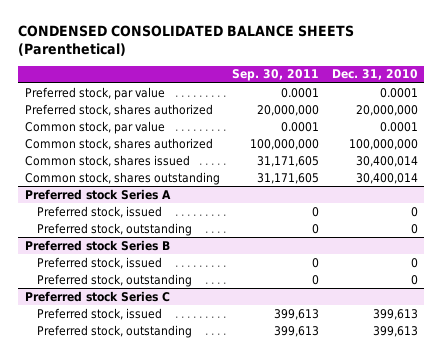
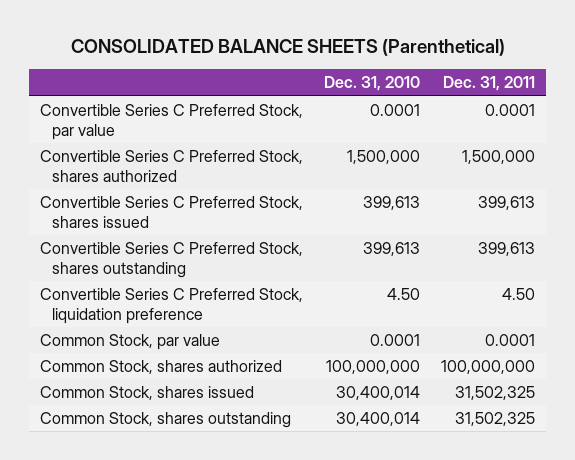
- CONDENSED CONSOLIDATED BALANCE SHEETS (Parenthetical)
+ CONSOLIDATED BALANCE SHEETS (Parenthetical)
- | Sep. 30, 2011 | Dec. 31, 2010
+ | Dec. 31, 2010 | Dec. 31, 2011
- Preferred stock, par value | 0.0001 | 0.0001
- Preferred stock, shares authorized | 20,000,000 | 20,000,000
- Common stock, par value | 0.0001 | 0.0001
- Common stock, shares authorized | 100,000,000 | 100,000,000
- Common stock, shares issued | 31,171,605 | 30,400,014
- Common stock, shares outstanding | 31,171,605 | 30,400,014
- Preferred stock Series A
- Preferred stock, issued | 0 | 0
- Preferred stock, outstanding | 0 | 0
- Preferred stock Series B
- Preferred stock, issued | 0 | 0
- Preferred stock, outstanding | 0 | 0
- Preferred stock Series C
- Preferred stock, issued | 399,613 | 399,613
- Preferred stock, outstanding | 399,613 | 399,613
+ Convertible Series C Preferred Stock, par value | 0.0001 | 0.0001
+ Convertible Series C Preferred Stock, shares authorized | 1,500,000 | 1,500,000
+ Convertible Series C Preferred Stock, shares issued | 399,613 | 399,613
+ Convertible Series C Preferred Stock, shares outstanding | 399,613 | 399,613
+ Convertible Series C Preferred Stock, liquidation preference | 4.50 | 4.50
+ Common Stock, par value | 0.0001 | 0.0001
+ Common Stock, shares authorized | 100,000,000 | 100,000,000
+ Common Stock, shares issued | 30,400,014 | 31,502,325
+ Common Stock, shares outstanding | 30,400,014 | 31,502,325

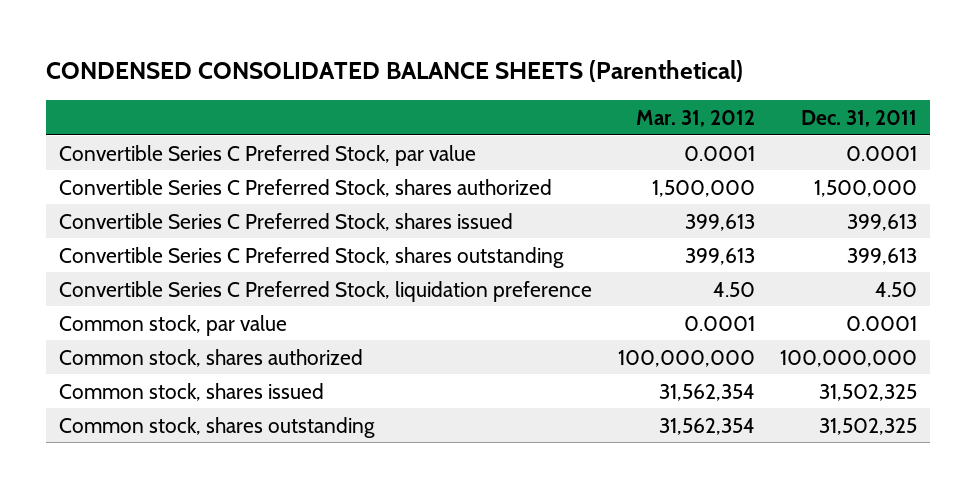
- CONSOLIDATED BALANCE SHEETS (Parenthetical)
+ CONDENSED CONSOLIDATED BALANCE SHEETS (Parenthetical)
- | Dec. 31, 2010 | Dec. 31, 2011
+ | Mar. 31, 2012 | Dec. 31, 2011
- Common Stock, par value | 0.0001 | 0.0001
- Common Stock, shares authorized | 100,000,000 | 100,000,000
- Common Stock, shares issued | 30,400,014 | 31,502,325
- Common Stock, shares outstanding | 30,400,014 | 31,502,325
+ Common stock, par value | 0.0001 | 0.0001
+ Common stock, shares authorized | 100,000,000 | 100,000,000
+ Common stock, shares issued | 31,562,354 | 31,502,325
+ Common stock, shares outstanding | 31,562,354 | 31,502,325

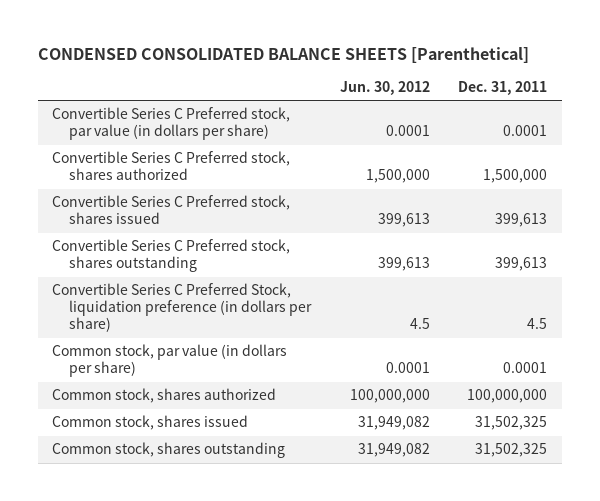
- CONDENSED CONSOLIDATED BALANCE SHEETS (Parenthetical)
+ CONDENSED CONSOLIDATED BALANCE SHEETS [Parenthetical]
- | Mar. 31, 2012 | Dec. 31, 2011
+ | Jun. 30, 2012 | Dec. 31, 2011
- Convertible Series C Preferred Stock, par value | 0.0001 | 0.0001
- Convertible Series C Preferred Stock, shares authorized | 1,500,000 | 1,500,000
- Convertible Series C Preferred Stock, shares issued | 399,613 | 399,613
- Convertible Series C Preferred Stock, shares outstanding | 399,613 | 399,613
- Convertible Series C Preferred Stock, liquidation preference | 4.50 | 4.50
- Common stock, par value | 0.0001 | 0.0001
+ Convertible Series C Preferred stock, par value (in dollars per share) | 0.0001 | 0.0001
+ Convertible Series C Preferred stock, shares authorized | 1,500,000 | 1,500,000
+ Convertible Series C Preferred stock, shares issued | 399,613 | 399,613
+ Convertible Series C Preferred stock, shares outstanding | 399,613 | 399,613
+ Convertible Series C Preferred Stock, liquidation preference (in dollars per share) | 4.5 | 4.5
+ Common stock, par value (in dollars per share) | 0.0001 | 0.0001

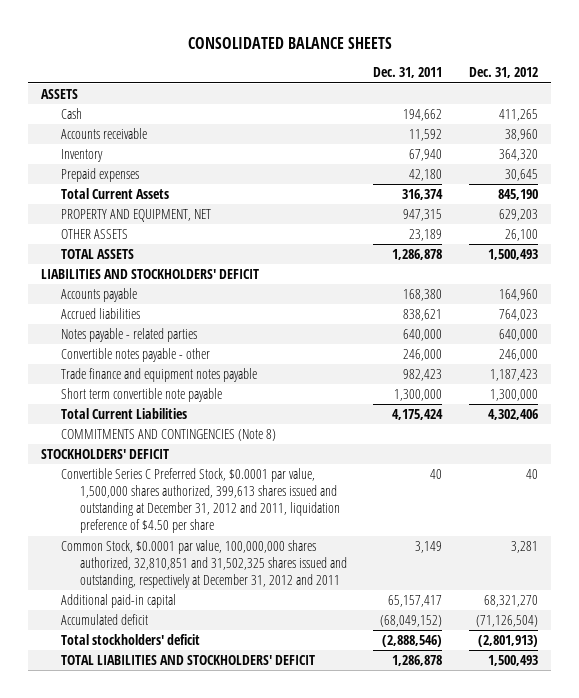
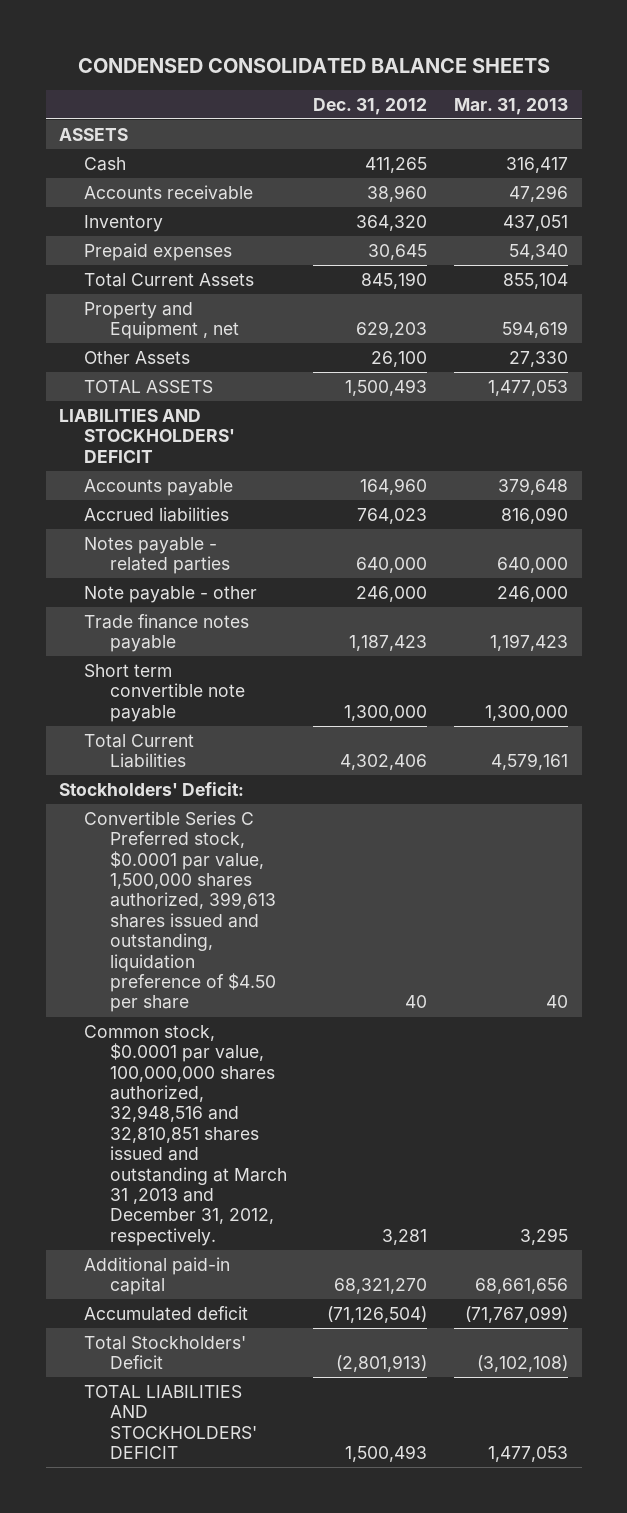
- CONSOLIDATED BALANCE SHEETS
+ CONDENSED CONSOLIDATED BALANCE SHEETS
- | Dec. 31, 2011 | Dec. 31, 2012
+ | Dec. 31, 2012 | Mar. 31, 2013
- PROPERTY AND EQUIPMENT, NET | 947,315 | 629,203
- OTHER ASSETS | 23,189 | 26,100
+ Property and Equipment , net | 629,203 | 594,619
+ Other Assets | 26,100 | 27,330
- Convertible notes payable - other | 246,000 | 246,000
- Trade finance and equipment notes payable | 982,423 | 1,187,423
+ Note payable - other | 246,000 | 246,000
+ Trade finance notes payable | 1,187,423 | 1,197,423
- COMMITMENTS AND CONTINGENCIES (Note 8)
- STOCKHOLDERS' DEFICIT
- Convertible Series C Preferred Stock, $0.0001 par value, 1,500,000 shares authorized, 399,613 shares issued and outstanding at December 31, 2012 and 2011, liquidation preference of $4.50 per share | 40 | 40
- Common Stock, $0.0001 par value, 100,000,000 shares authorized, 32,810,851 and 31,502,325 shares issued and outstanding, respectively at December 31, 2012 and 2011 | 3,149 | 3,281
+ Stockholders' Deficit:
+ Convertible Series C Preferred stock, $0.0001 par value, 1,500,000 shares authorized, 399,613 shares issued and outstanding, liquidation preference of $4.50 per share | 40 | 40
+ Common stock, $0.0001 par value, 100,000,000 shares authorized, 32,948,516 and 32,810,851 shares issued and outstanding at March 31 ,2013 and December 31, 2012, respectively. | 3,281 | 3,295
- Total stockholders' deficit | (2,888,546) | (2,801,913)
+ Total Stockholders' Deficit | (2,801,913) | (3,102,108)

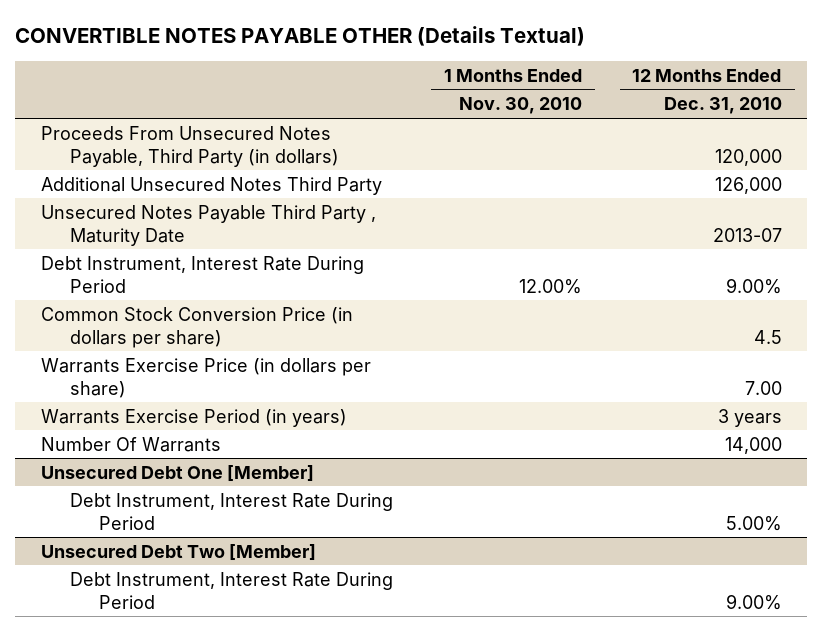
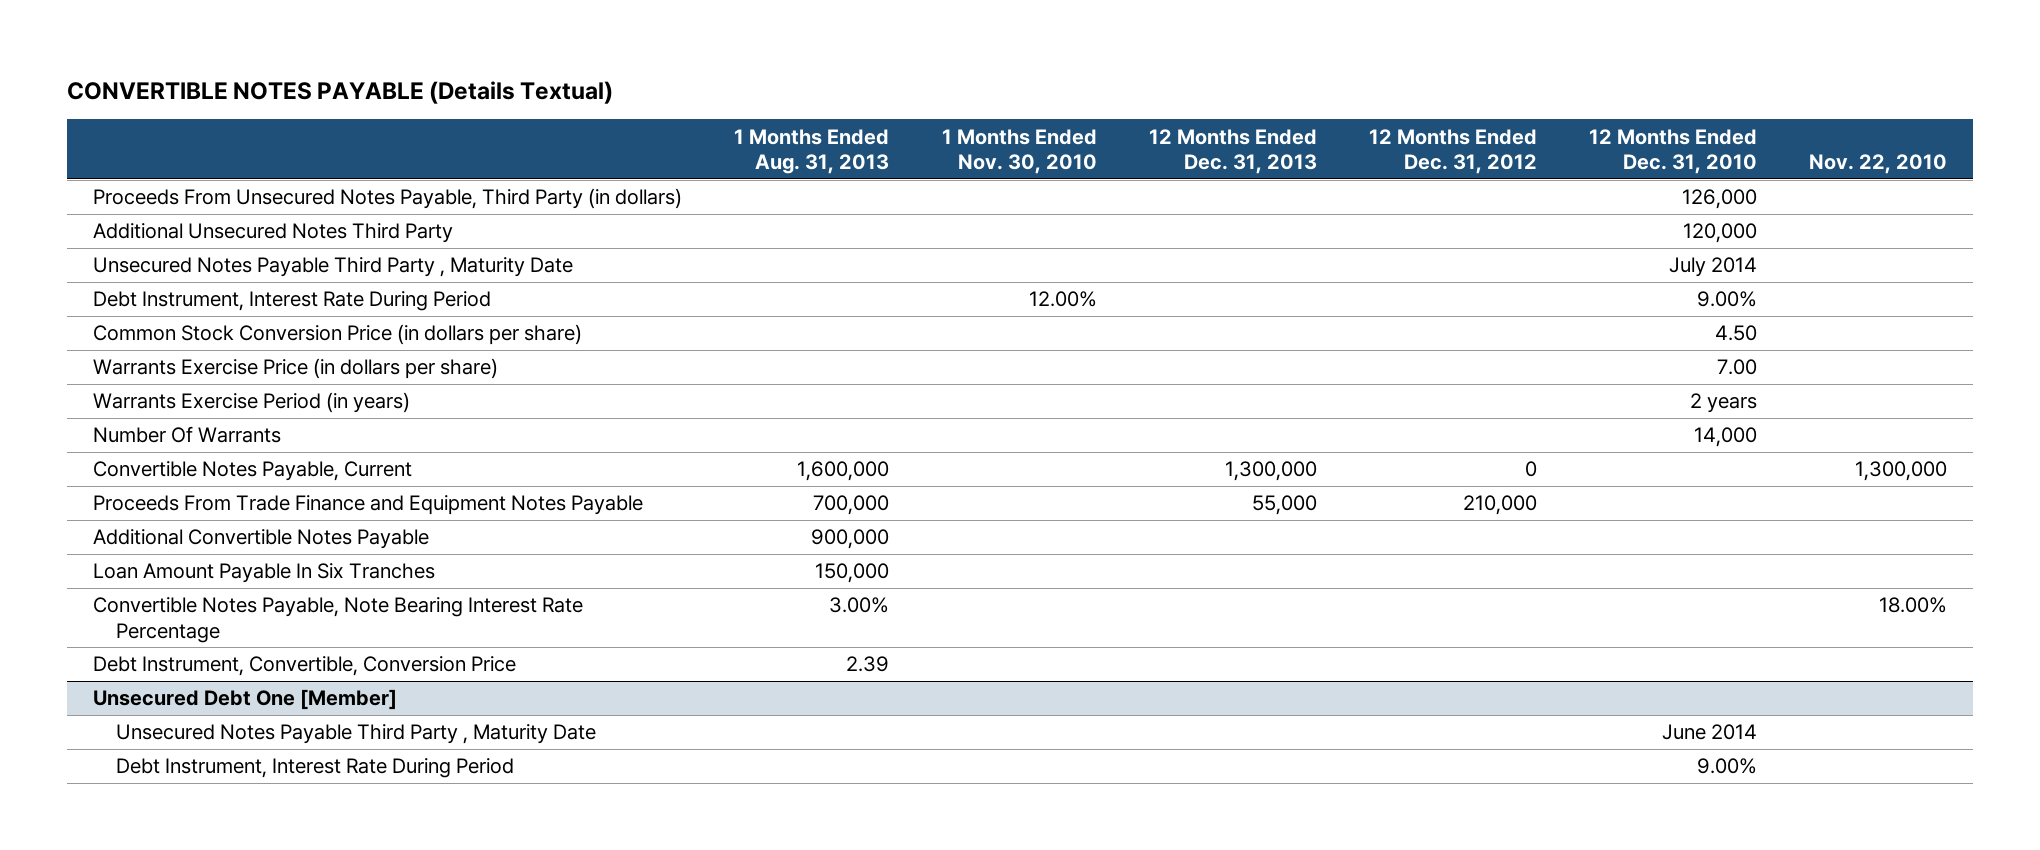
- CONVERTIBLE NOTES PAYABLE OTHER (Details Textual)
+ CONVERTIBLE NOTES PAYABLE (Details Textual)
- | 1 Months Ended Nov. 30, 2010 | 12 Months Ended Dec. 31, 2010
+ | 1 Months Ended Aug. 31, 2013 | 1 Months Ended Nov. 30, 2010 | 12 Months Ended Dec. 31, 2013 | 12 Months Ended Dec. 31, 2012 | 12 Months Ended Dec. 31, 2010 | Nov. 22, 2010
- Proceeds From Unsecured Notes Payable, Third Party (in dollars) | | 120,000
- Additional Unsecured Notes Third Party | | 126,000
- Unsecured Notes Payable Third Party , Maturity Date | | 2013-07
+ Proceeds From Unsecured Notes Payable, Third Party (in dollars) | | | | | 126,000 |
+ Additional Unsecured Notes Third Party | | | | | 120,000 |
+ Unsecured Notes Payable Third Party , Maturity Date | | | | | July 2014 |
- Common Stock Conversion Price (in dollars per share) | | 4.5
+ Common Stock Conversion Price (in dollars per share) | | | | | 4.50 |
- Warrants Exercise Period (in years) | | 3 years
+ Warrants Exercise Period (in years) | | | | | 2 years |
+ Convertible Notes Payable, Current | 1,600,000 | | 1,300,000 | 0 | | 1,300,000
+ Proceeds From Trade Finance and Equipment Notes Payable | 700,000 | | 55,000 | 210,000 | |
+ Additional Convertible Notes Payable | 900,000 | | | | |
+ Loan Amount Payable In Six Tranches | 150,000 | | | | |
+ Convertible Notes Payable, Note Bearing Interest Rate Percentage | 3.00% | | | | | 18.00%
+ Debt Instrument, Convertible, Conversion Price | 2.39 | | | | |
@ Unsecured Debt One [Member]
- Debt Instrument, Interest Rate During Period | | 5.00%
- Unsecured Debt Two [Member]
@ Unsecured Debt One [Member]
+ Unsecured Notes Payable Third Party , Maturity Date | | | | | June 2014 |

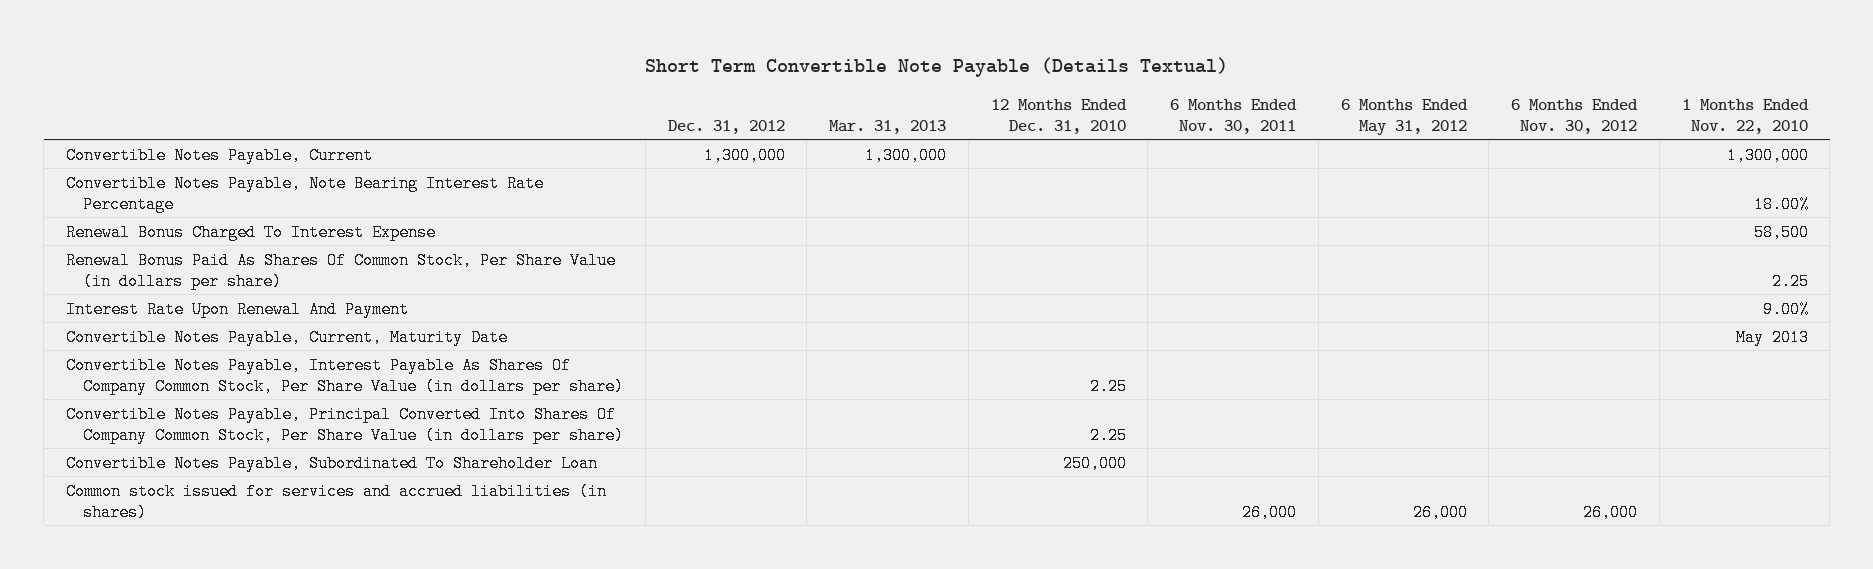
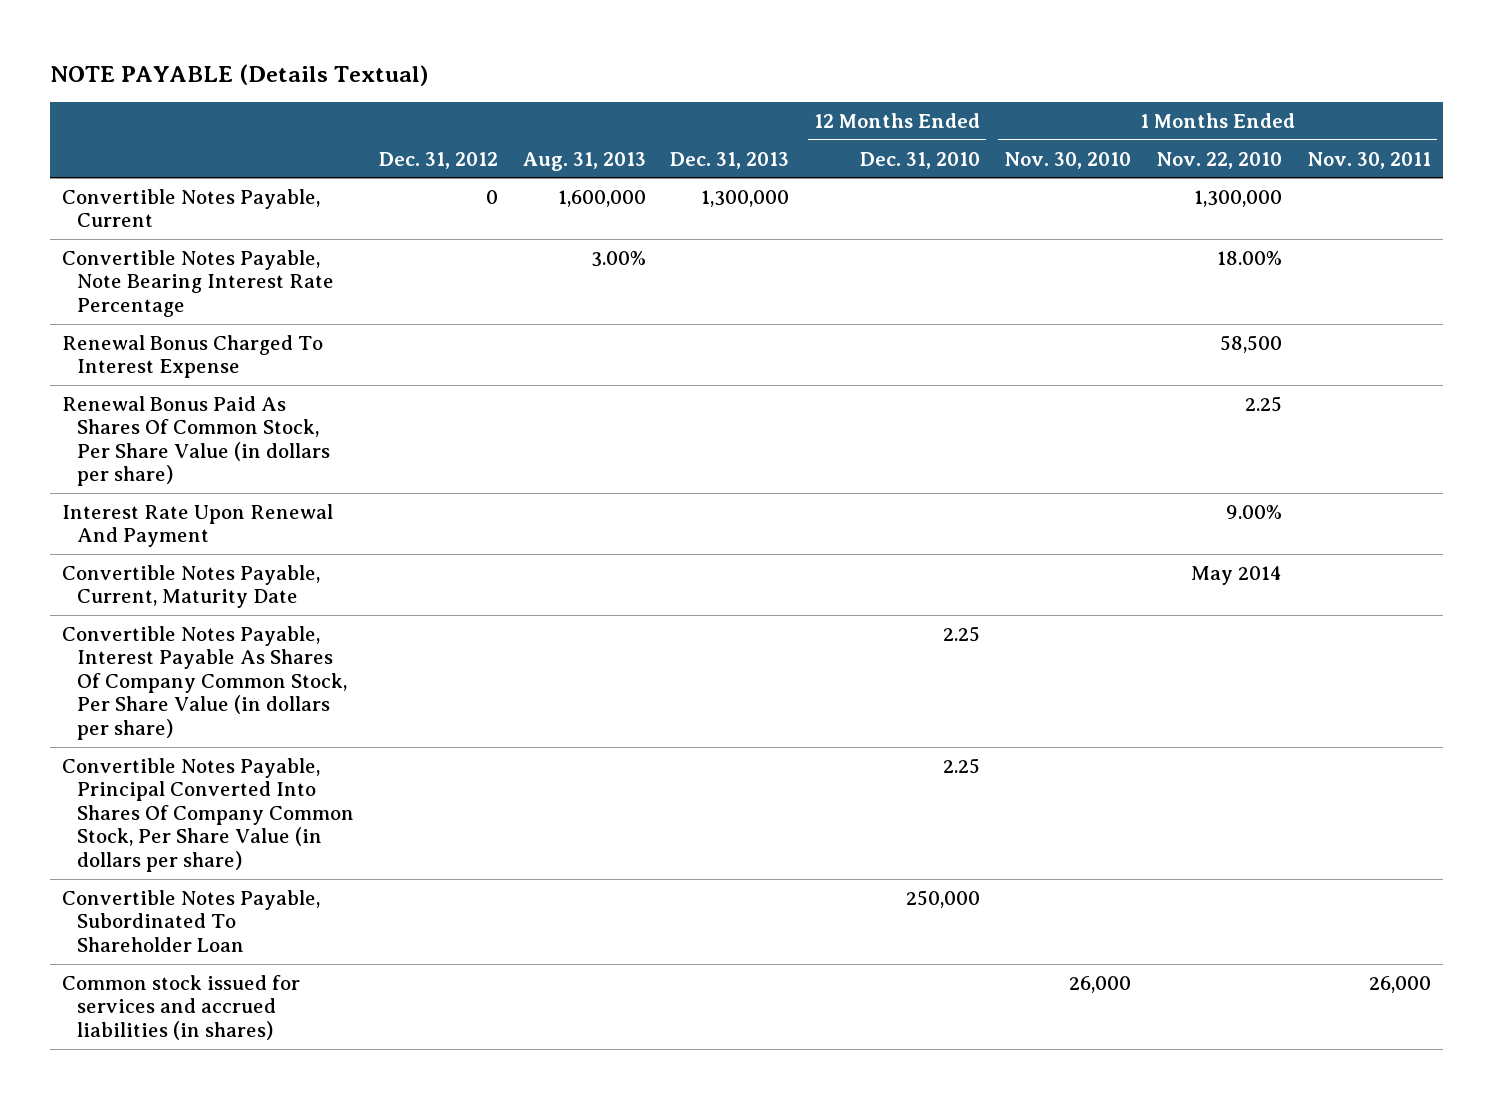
- Short Term Convertible Note Payable (Details Textual)
+ NOTE PAYABLE (Details Textual)
- | Dec. 31, 2012 | Mar. 31, 2013 | 12 Months Ended Dec. 31, 2010 | 6 Months Ended Nov. 30, 2011 | 6 Months Ended May 31, 2012 | 6 Months Ended Nov. 30, 2012 | 1 Months Ended Nov. 22, 2010
+ | Dec. 31, 2012 | Aug. 31, 2013 | Dec. 31, 2013 | 12 Months Ended Dec. 31, 2010 | 1 Months Ended Nov. 30, 2010 | 1 Months Ended Nov. 22, 2010 | 1 Months Ended Nov. 30, 2011
- Convertible Notes Payable, Current | 1,300,000 | 1,300,000 | | | | | 1,300,000
+ Convertible Notes Payable, Current | 0 | 1,600,000 | 1,300,000 | | | 1,300,000 |
- Convertible Notes Payable, Current, Maturity Date | | | | | | | May 2013
+ Convertible Notes Payable, Current, Maturity Date | | | | | | May 2014 |

